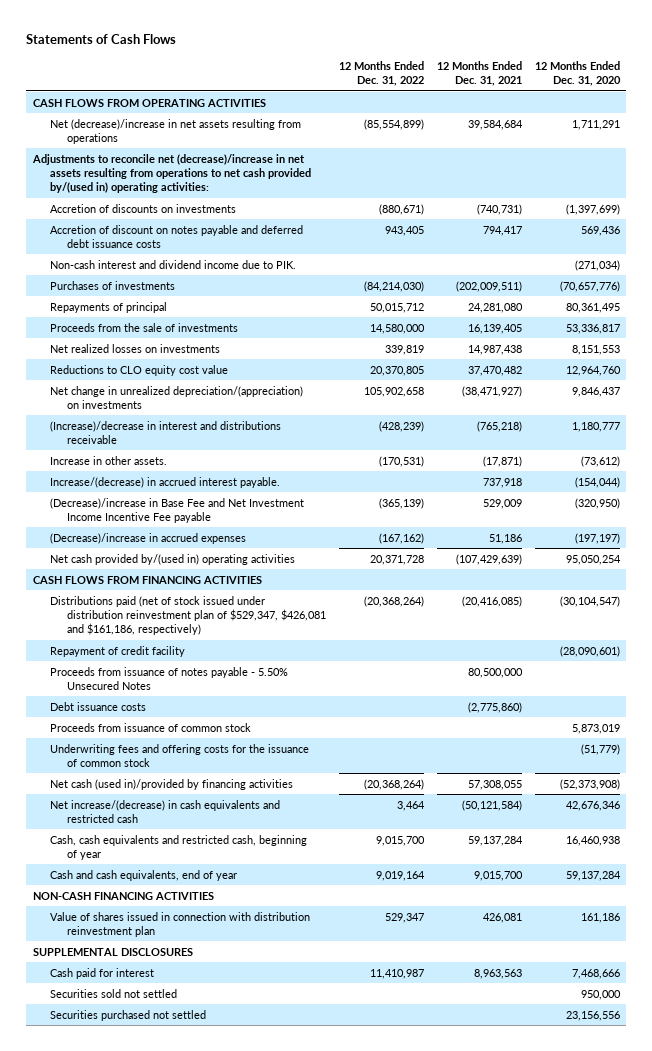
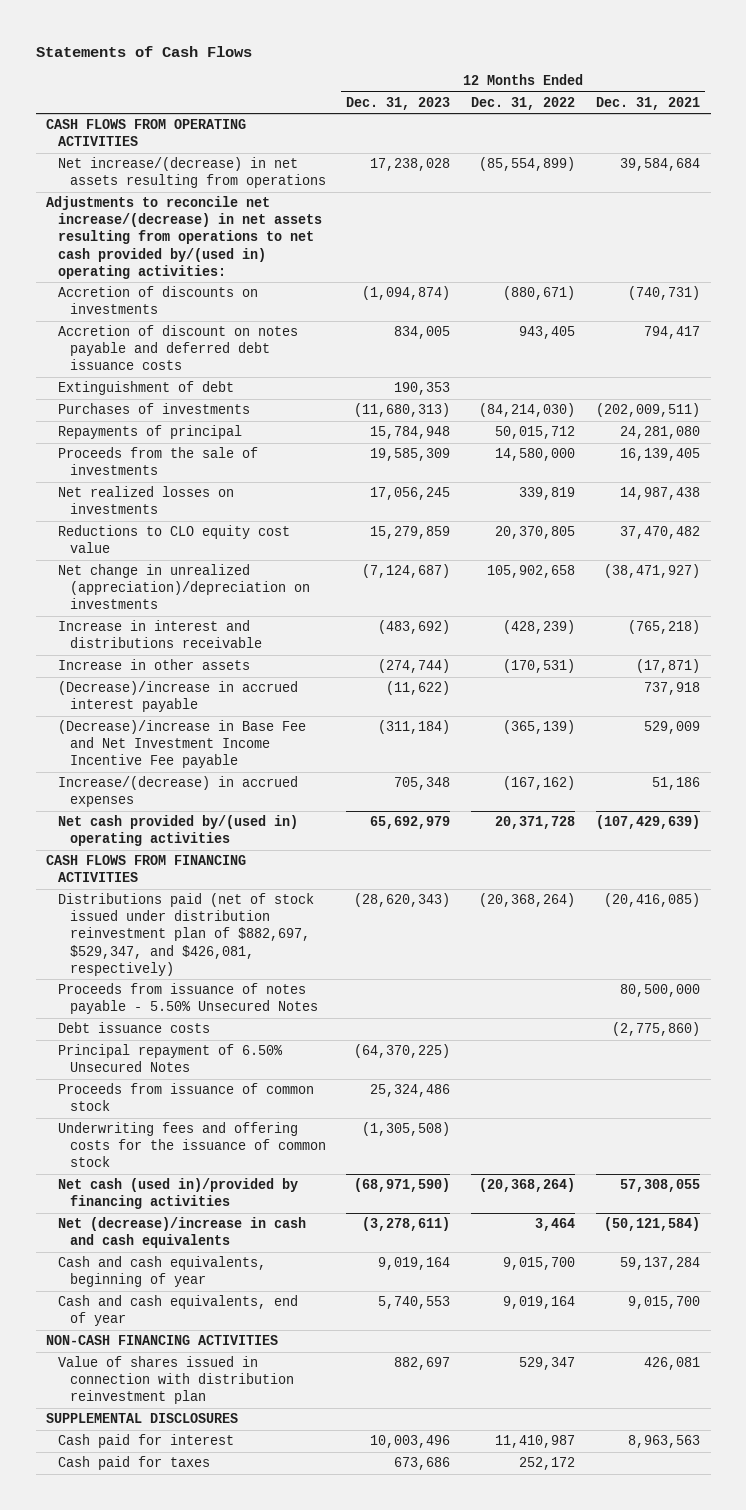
- | 12 Months Ended Dec. 31, 2022 | 12 Months Ended Dec. 31, 2021 | 12 Months Ended Dec. 31, 2020
+ | 12 Months Ended Dec. 31, 2023 | 12 Months Ended Dec. 31, 2022 | 12 Months Ended Dec. 31, 2021
- Net (decrease)/increase in net assets resulting from operations | (85,554,899) | 39,584,684 | 1,711,291
- Adjustments to reconcile net (decrease)/increase in net assets resulting from operations to net cash provided by/(used in) operating activities:
+ Net increase/(decrease) in net assets resulting from operations | 17,238,028 | (85,554,899) | 39,584,684
+ Adjustments to reconcile net increase/(decrease) in net assets resulting from operations to net cash provided by/(used in) operating activities:
- Non-cash interest and dividend income due to PIK. | | | (271,034)
+ Extinguishment of debt | 190,353 | |
- Net change in unrealized depreciation/(appreciation) on investments | 105,902,658 | (38,471,927) | 9,846,437
- (Increase)/decrease in interest and distributions receivable | (428,239) | (765,218) | 1,180,777
- Increase in other assets. | (170,531) | (17,871) | (73,612)
- Increase/(decrease) in accrued interest payable. | | 737,918 | (154,044)
+ Net change in unrealized (appreciation)/depreciation on investments | (7,124,687) | 105,902,658 | (38,471,927)
+ Increase in interest and distributions receivable | (483,692) | (428,239) | (765,218)
+ Increase in other assets | (274,744) | (170,531) | (17,871)
+ (Decrease)/increase in accrued interest payable | (11,622) | | 737,918
- (Decrease)/increase in accrued expenses | (167,162) | 51,186 | (197,197)
+ Increase/(decrease) in accrued expenses | 705,348 | (167,162) | 51,186
- Distributions paid (net of stock issued under distribution reinvestment plan of $529,347, $426,081 and $161,186, respectively) | (20,368,264) | (20,416,085) | (30,104,547)
- Repayment of credit facility | | | (28,090,601)
+ Distributions paid (net of stock issued under distribution reinvestment plan of $882,697, $529,347, and $426,081, respectively) | (28,620,343) | (20,368,264) | (20,416,085)
+ Principal repayment of 6.50% Unsecured Notes | (64,370,225) | |
- Net increase/(decrease) in cash equivalents and restricted cash | 3,464 | (50,121,584) | 42,676,346
- Cash, cash equivalents and restricted cash, beginning of year | 9,015,700 | 59,137,284 | 16,460,938
+ Net (decrease)/increase in cash and cash equivalents | (3,278,611) | 3,464 | (50,121,584)
+ Cash and cash equivalents, beginning of year | 9,019,164 | 9,015,700 | 59,137,284
- Securities sold not settled | | | 950,000
- Securities purchased not settled | | | 23,156,556
+ Cash paid for taxes | 673,686 | 252,172 |

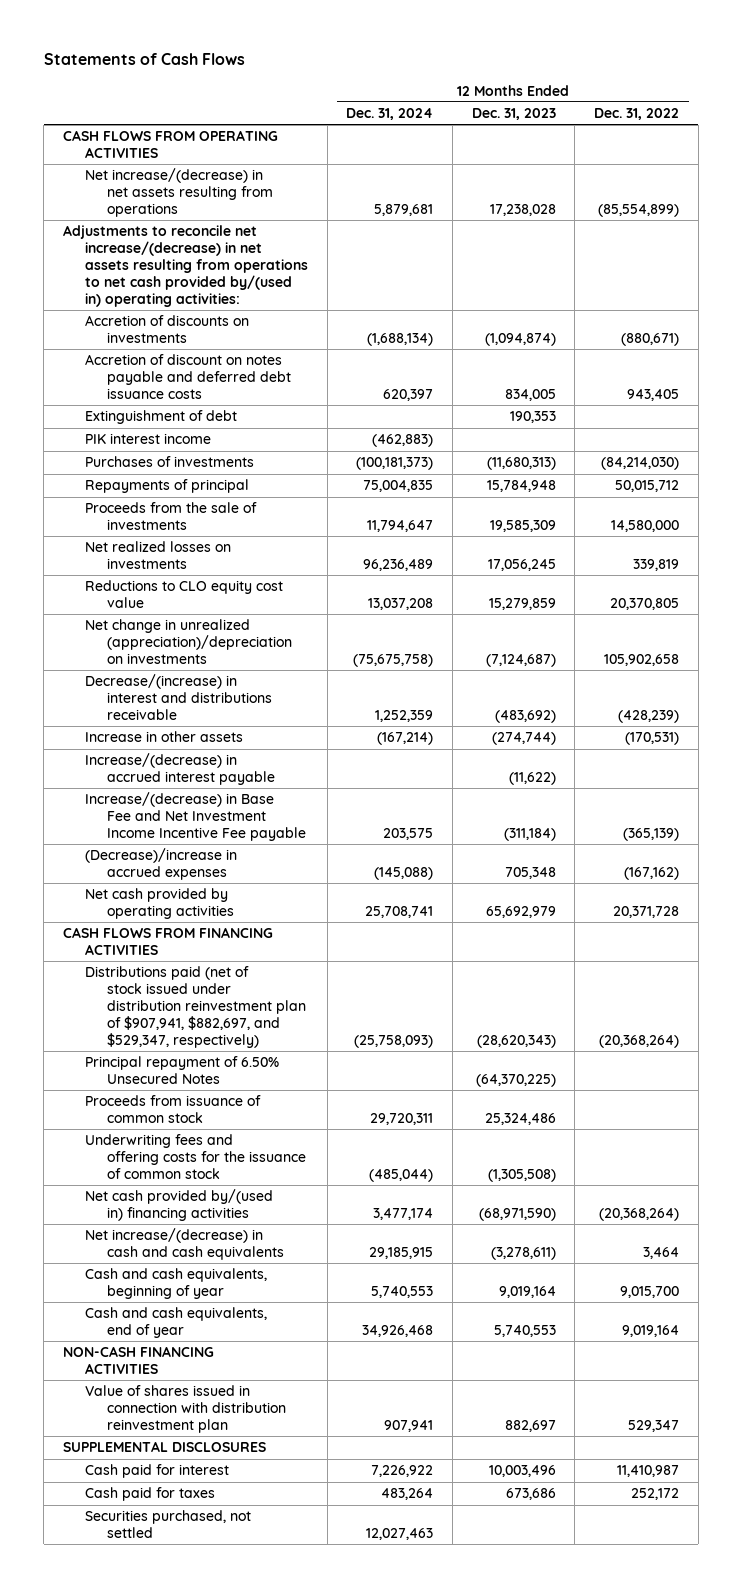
- | 12 Months Ended Dec. 31, 2023 | 12 Months Ended Dec. 31, 2022 | 12 Months Ended Dec. 31, 2021
+ | 12 Months Ended Dec. 31, 2024 | 12 Months Ended Dec. 31, 2023 | 12 Months Ended Dec. 31, 2022
+ PIK interest income | (462,883) | |
- Increase in interest and distributions receivable | (483,692) | (428,239) | (765,218)
+ Decrease/(increase) in interest and distributions receivable | 1,252,359 | (483,692) | (428,239)
- (Decrease)/increase in accrued interest payable | (11,622) | | 737,918
- (Decrease)/increase in Base Fee and Net Investment Income Incentive Fee payable | (311,184) | (365,139) | 529,009
- Increase/(decrease) in accrued expenses | 705,348 | (167,162) | 51,186
- Net cash provided by/(used in) operating activities | 65,692,979 | 20,371,728 | (107,429,639)
+ Increase/(decrease) in accrued interest payable | | (11,622) |
+ Increase/(decrease) in Base Fee and Net Investment Income Incentive Fee payable | 203,575 | (311,184) | (365,139)
+ (Decrease)/increase in accrued expenses | (145,088) | 705,348 | (167,162)
+ Net cash provided by operating activities | 25,708,741 | 65,692,979 | 20,371,728
- Distributions paid (net of stock issued under distribution reinvestment plan of $882,697, $529,347, and $426,081, respectively) | (28,620,343) | (20,368,264) | (20,416,085)
- Proceeds from issuance of notes payable - 5.50% Unsecured Notes | | | 80,500,000
- Debt issuance costs | | | (2,775,860)
+ Distributions paid (net of stock issued under distribution reinvestment plan of $907,941, $882,697, and $529,347, respectively) | (25,758,093) | (28,620,343) | (20,368,264)
- Net cash (used in)/provided by financing activities | (68,971,590) | (20,368,264) | 57,308,055
- Net (decrease)/increase in cash and cash equivalents | (3,278,611) | 3,464 | (50,121,584)
+ Net cash provided by/(used in) financing activities | 3,477,174 | (68,971,590) | (20,368,264)
+ Net increase/(decrease) in cash and cash equivalents | 29,185,915 | (3,278,611) | 3,464
+ Securities purchased, not settled | 12,027,463 | |

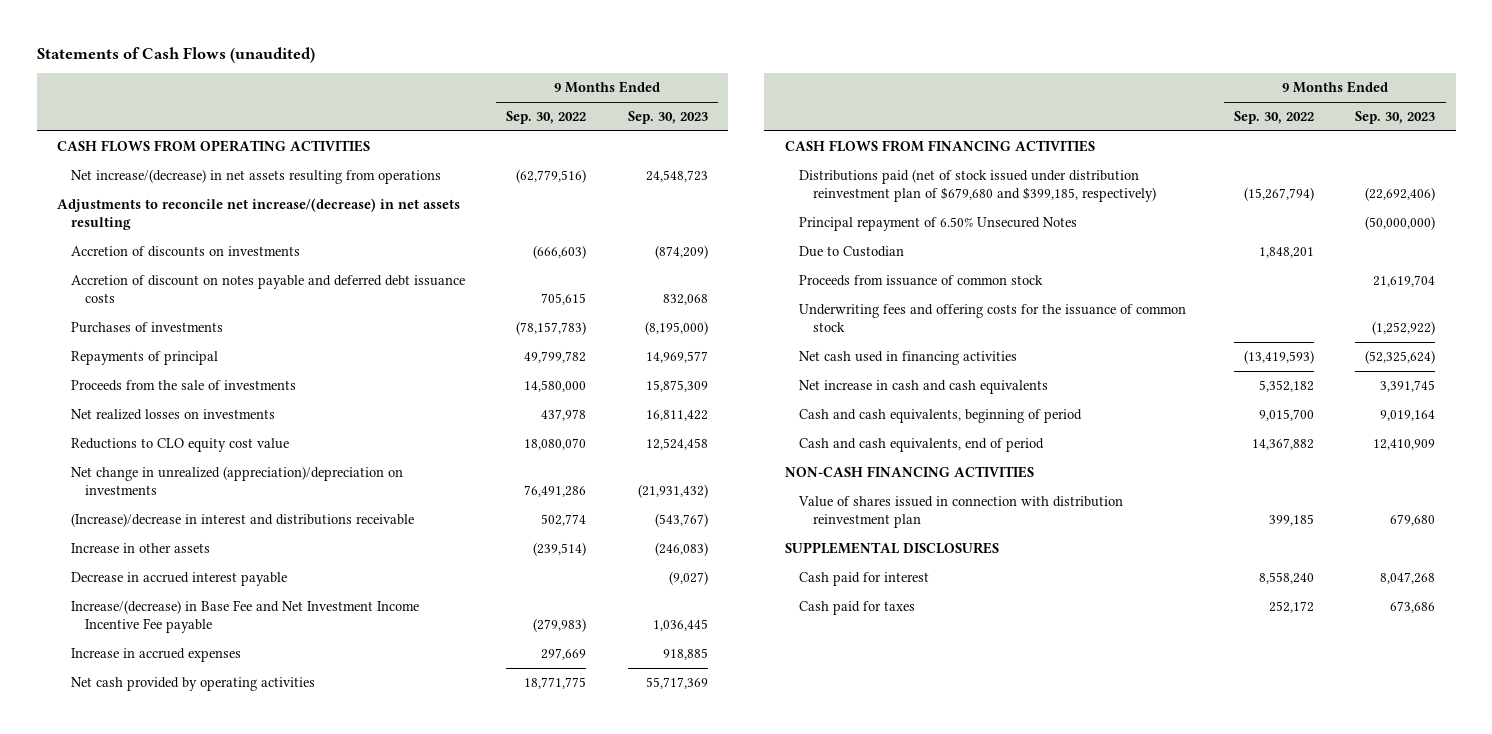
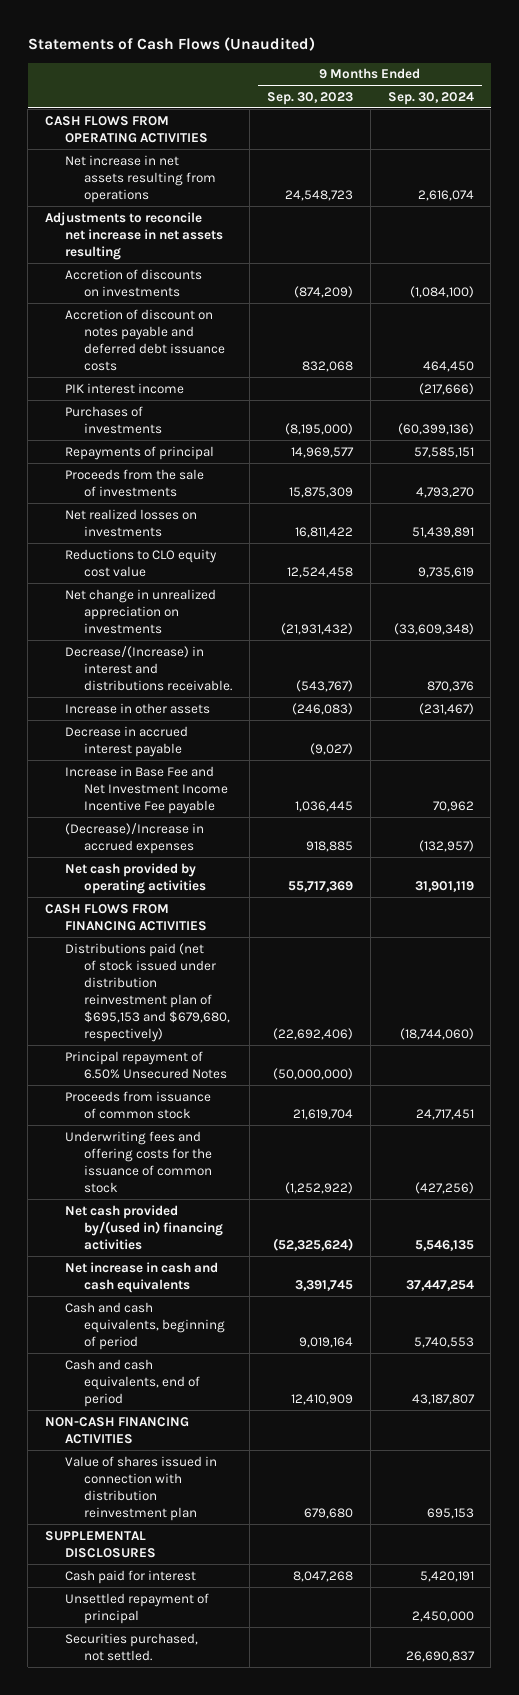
- Statements of Cash Flows (unaudited)
+ Statements of Cash Flows (Unaudited)
- | 9 Months Ended Sep. 30, 2022 | 9 Months Ended Sep. 30, 2023
+ | 9 Months Ended Sep. 30, 2023 | 9 Months Ended Sep. 30, 2024
- Net increase/(decrease) in net assets resulting from operations | (62,779,516) | 24,548,723
- Adjustments to reconcile net increase/(decrease) in net assets resulting
+ Net increase in net assets resulting from operations | 24,548,723 | 2,616,074
+ Adjustments to reconcile net increase in net assets resulting
+ PIK interest income | | (217,666)
- Net change in unrealized (appreciation)/depreciation on investments | 76,491,286 | (21,931,432)
- (Increase)/decrease in interest and distributions receivable | 502,774 | (543,767)
+ Net change in unrealized appreciation on investments | (21,931,432) | (33,609,348)
+ Decrease/(Increase) in interest and distributions receivable. | (543,767) | 870,376
- Increase/(decrease) in Base Fee and Net Investment Income Incentive Fee payable | (279,983) | 1,036,445
- Increase in accrued expenses | 297,669 | 918,885
+ Increase in Base Fee and Net Investment Income Incentive Fee payable | 1,036,445 | 70,962
+ (Decrease)/Increase in accrued expenses | 918,885 | (132,957)
- Distributions paid (net of stock issued under distribution reinvestment plan of $679,680 and $399,185, respectively) | (15,267,794) | (22,692,406)
+ Distributions paid (net of stock issued under distribution reinvestment plan of $695,153 and $679,680, respectively) | (22,692,406) | (18,744,060)
- Due to Custodian | 1,848,201 |
- Net cash used in financing activities | (13,419,593) | (52,325,624)
+ Net cash provided by/(used in) financing activities | (52,325,624) | 5,546,135
- Cash paid for taxes | 252,172 | 673,686
+ Unsettled repayment of principal | | 2,450,000
+ Securities purchased, not settled. | | 26,690,837

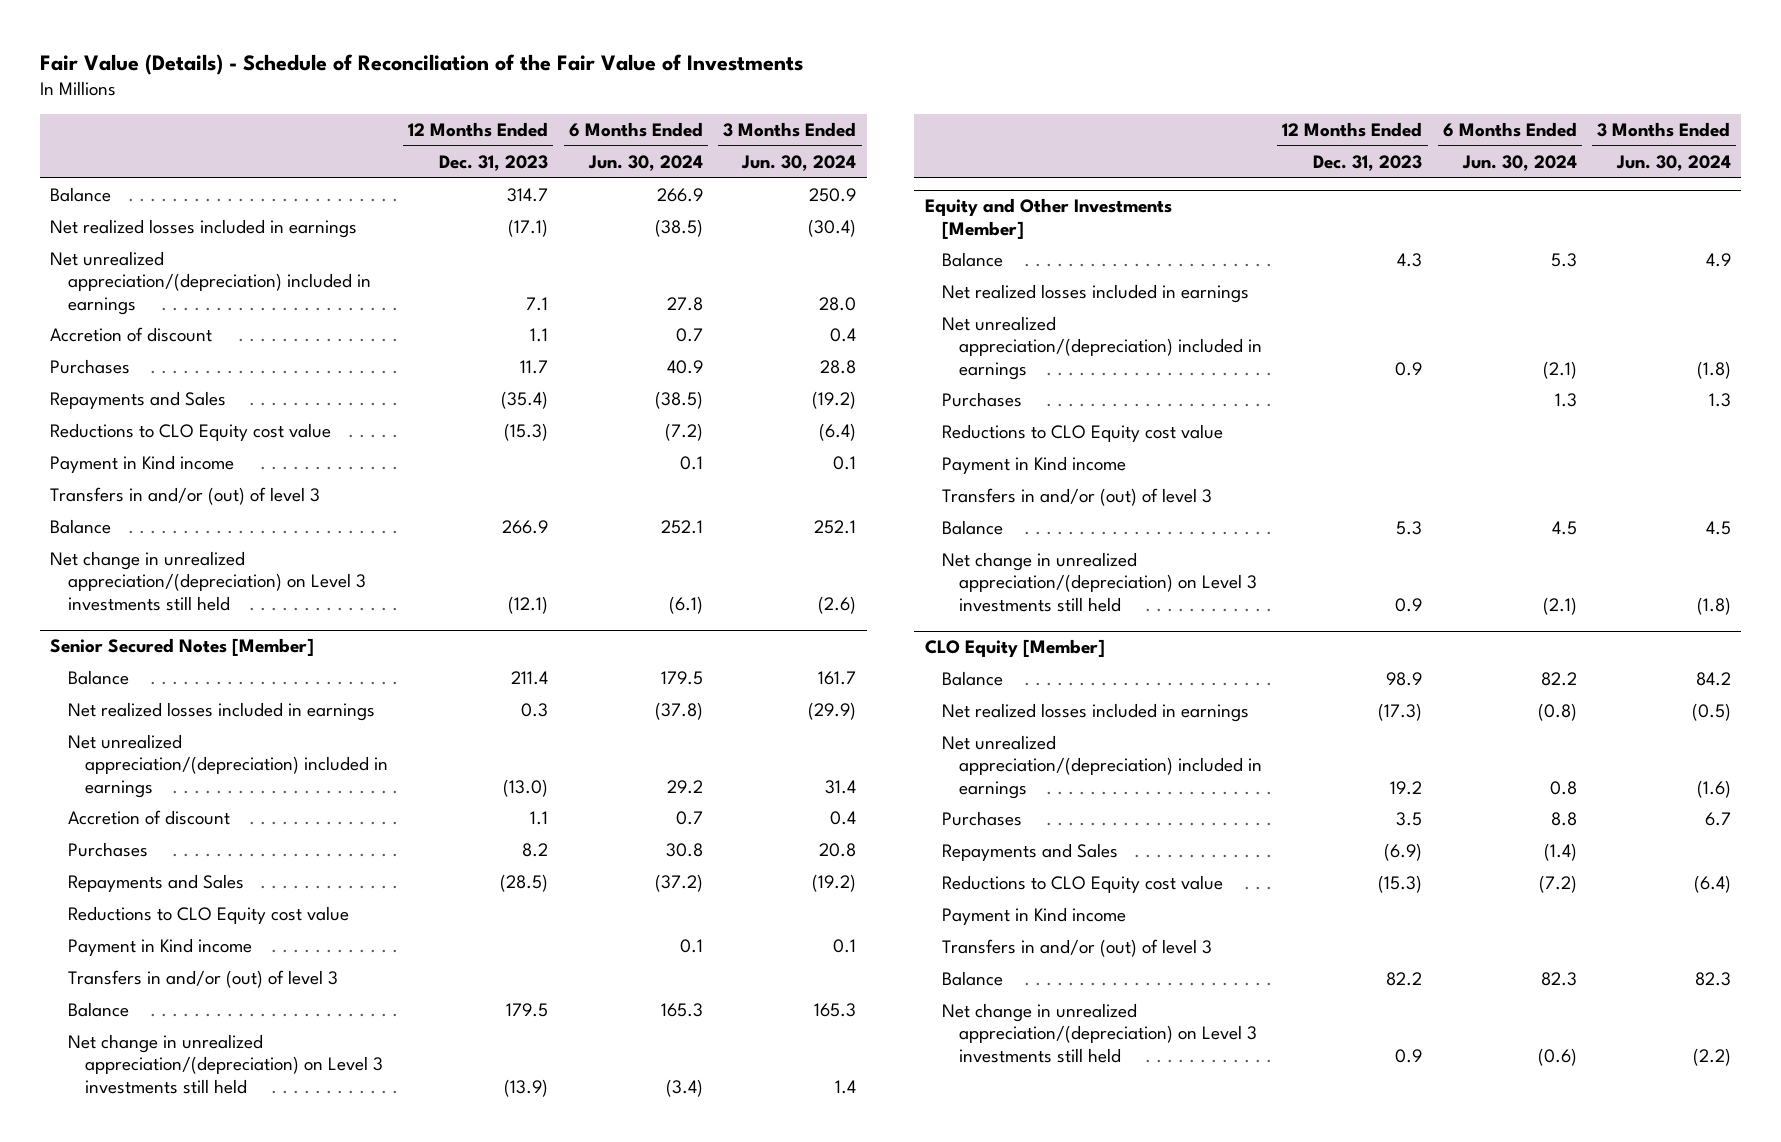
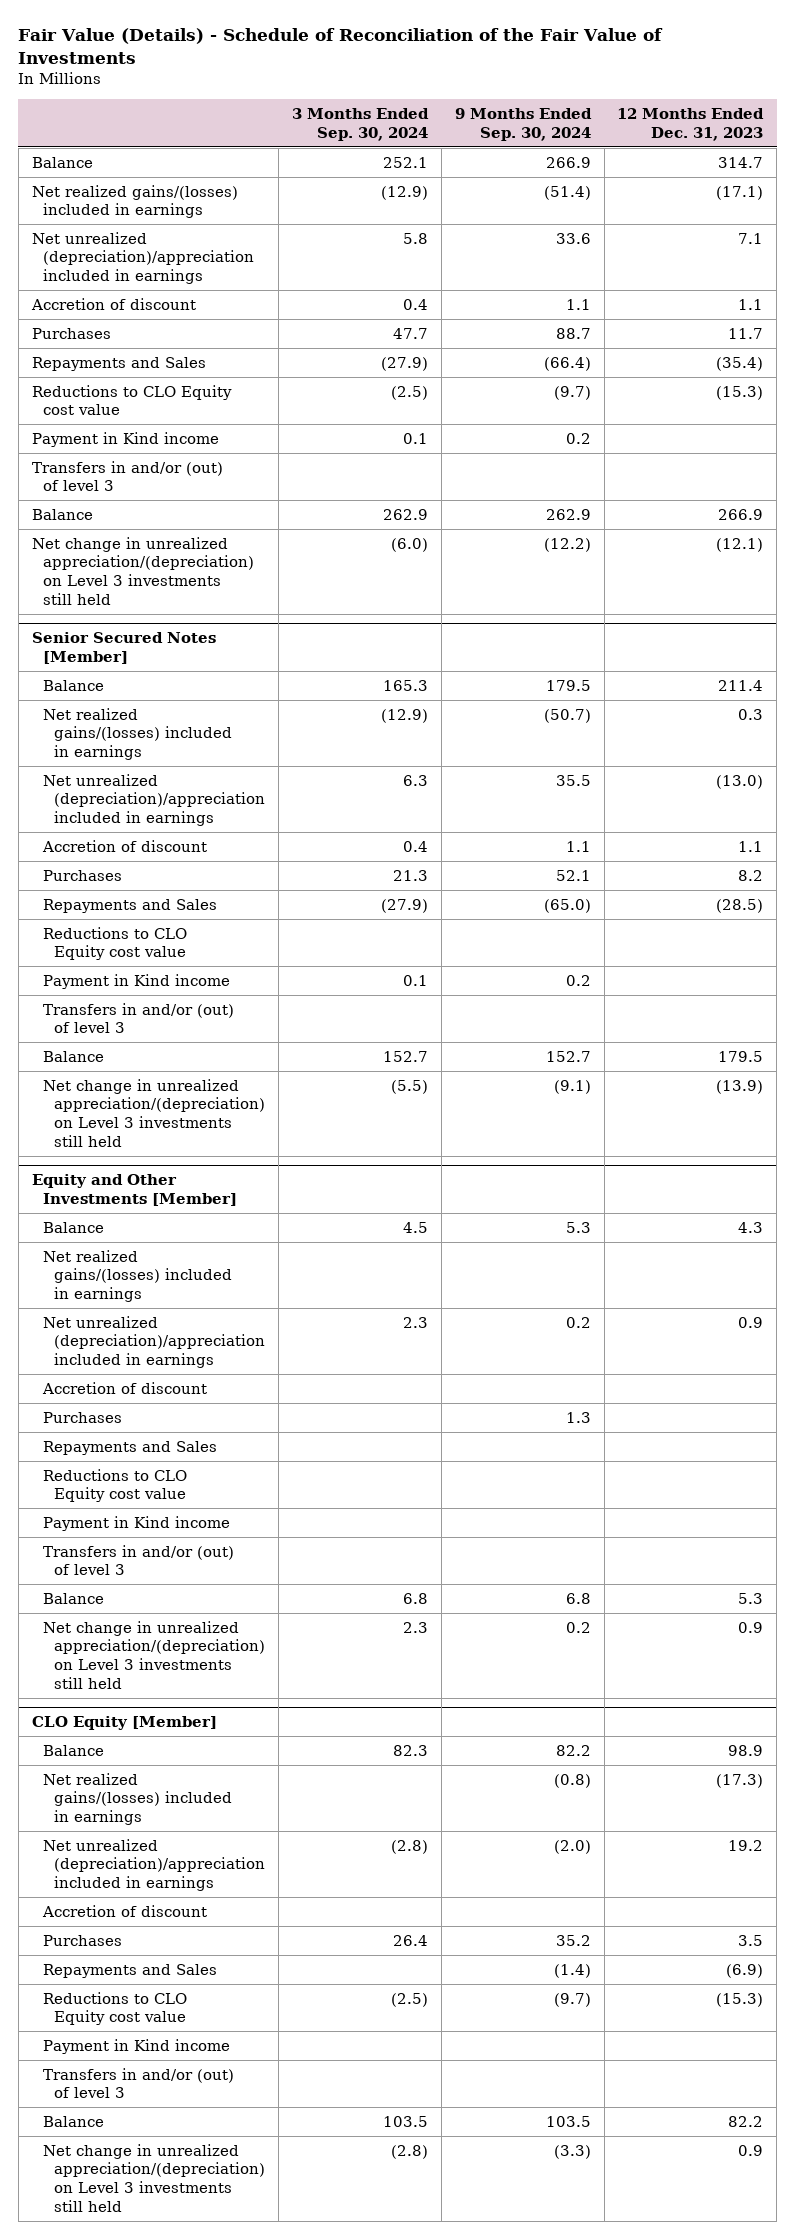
- | 12 Months Ended Dec. 31, 2023 | 6 Months Ended Jun. 30, 2024 | 3 Months Ended Jun. 30, 2024
+ | 3 Months Ended Sep. 30, 2024 | 9 Months Ended Sep. 30, 2024 | 12 Months Ended Dec. 31, 2023
- Net realized losses included in earnings | (17.1) | (38.5) | (30.4)
- Net unrealized appreciation/(depreciation) included in earnings | 7.1 | 27.8 | 28.0
+ Net realized gains/(losses) included in earnings | (12.9) | (51.4) | (17.1)
+ Net unrealized (depreciation)/appreciation included in earnings | 5.8 | 33.6 | 7.1
@ Senior Secured Notes [Member]
- Net realized losses included in earnings | 0.3 | (37.8) | (29.9)
- Net unrealized appreciation/(depreciation) included in earnings | (13.0) | 29.2 | 31.4
+ Net realized gains/(losses) included in earnings | (12.9) | (50.7) | 0.3
+ Net unrealized (depreciation)/appreciation included in earnings | 6.3 | 35.5 | (13.0)
@ Equity and Other Investments [Member]
- Net realized losses included in earnings
- Net unrealized appreciation/(depreciation) included in earnings | 0.9 | (2.1) | (1.8)
+ Net realized gains/(losses) included in earnings
+ Net unrealized (depreciation)/appreciation included in earnings | 2.3 | 0.2 | 0.9
+ Accretion of discount
+ Repayments and Sales
@ CLO Equity [Member]
- Net realized losses included in earnings | (17.3) | (0.8) | (0.5)
- Net unrealized appreciation/(depreciation) included in earnings | 19.2 | 0.8 | (1.6)
+ Net realized gains/(losses) included in earnings | | (0.8) | (17.3)
+ Net unrealized (depreciation)/appreciation included in earnings | (2.8) | (2.0) | 19.2
+ Accretion of discount

